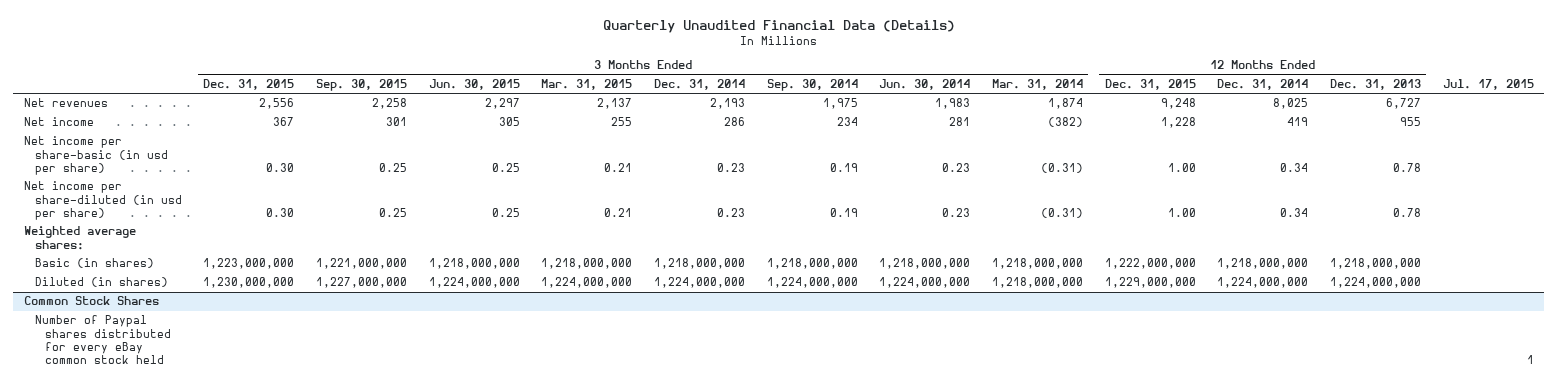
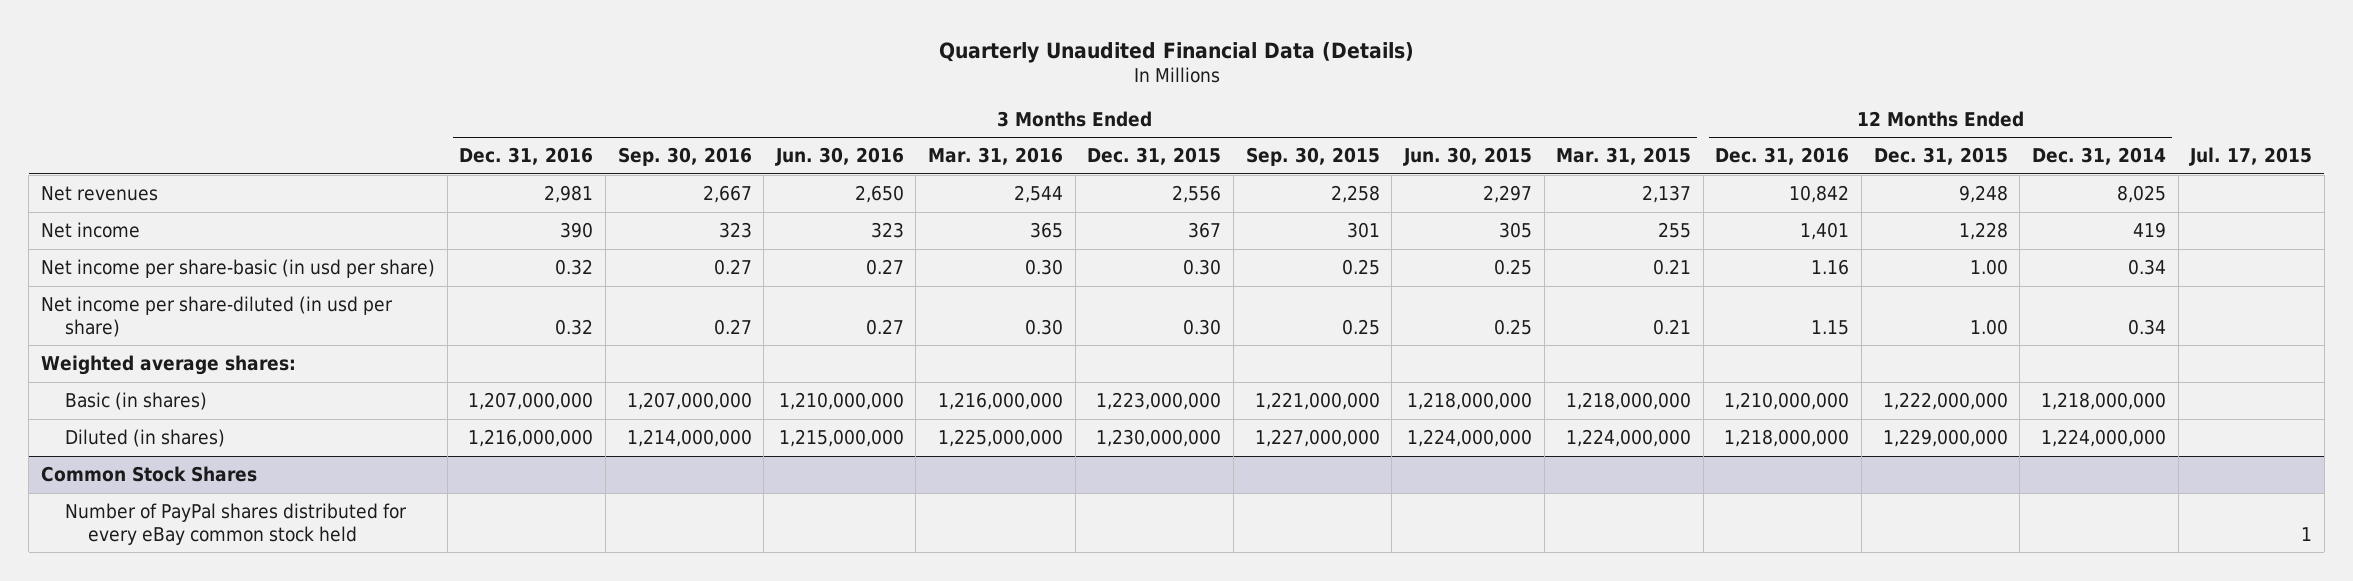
- | 3 Months Ended Dec. 31, 2015 | 3 Months Ended Sep. 30, 2015 | 3 Months Ended Jun. 30, 2015 | 3 Months Ended Mar. 31, 2015 | 3 Months Ended Dec. 31, 2014 | 3 Months Ended Sep. 30, 2014 | 3 Months Ended Jun. 30, 2014 | 3 Months Ended Mar. 31, 2014 | 12 Months Ended Dec. 31, 2015 | 12 Months Ended Dec. 31, 2014 | 12 Months Ended Dec. 31, 2013 | Jul. 17, 2015
+ | 3 Months Ended Dec. 31, 2016 | 3 Months Ended Sep. 30, 2016 | 3 Months Ended Jun. 30, 2016 | 3 Months Ended Mar. 31, 2016 | 3 Months Ended Dec. 31, 2015 | 3 Months Ended Sep. 30, 2015 | 3 Months Ended Jun. 30, 2015 | 3 Months Ended Mar. 31, 2015 | 12 Months Ended Dec. 31, 2016 | 12 Months Ended Dec. 31, 2015 | 12 Months Ended Dec. 31, 2014 | Jul. 17, 2015
@ Common Stock Shares
- Number of Paypal shares distributed for every eBay common stock held | | | | | | | | | | | | 1
+ Number of PayPal shares distributed for every eBay common stock held | | | | | | | | | | | | 1

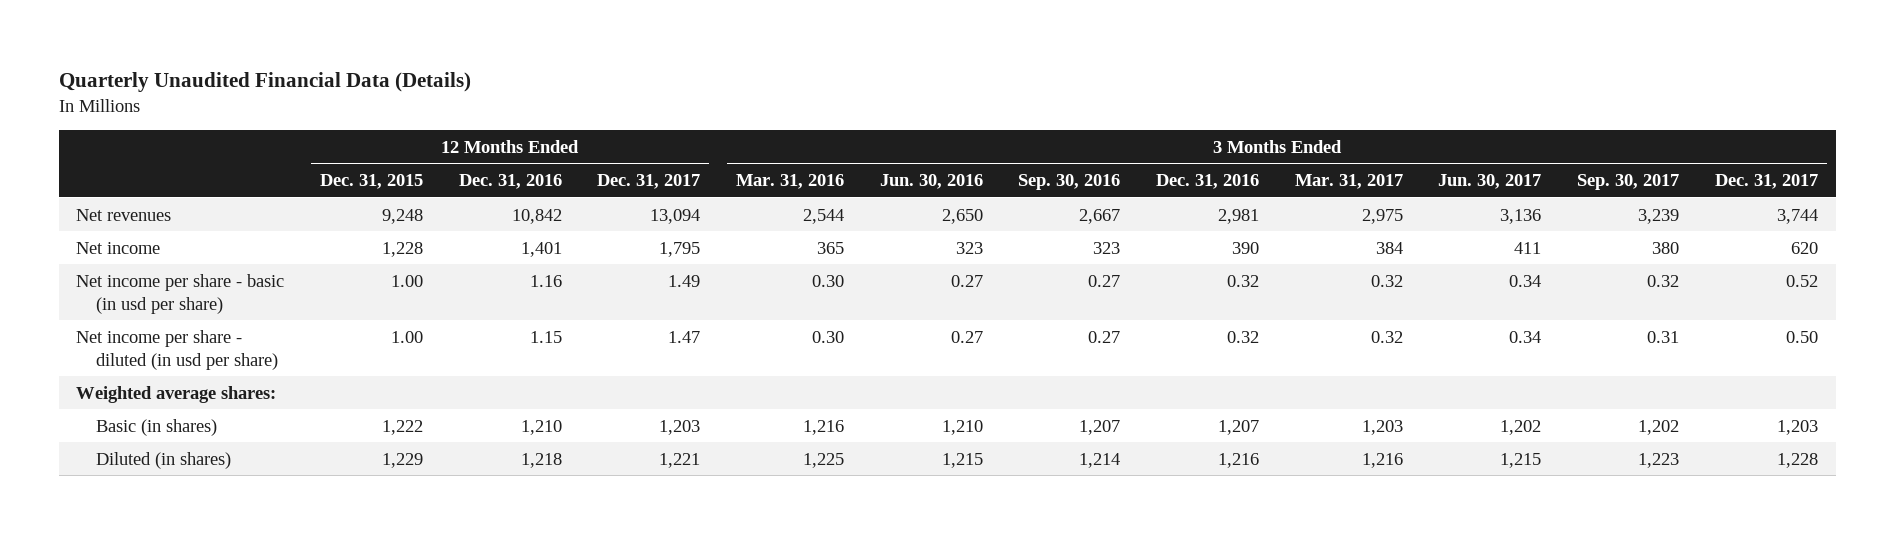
- | 3 Months Ended Dec. 31, 2016 | 3 Months Ended Sep. 30, 2016 | 3 Months Ended Jun. 30, 2016 | 3 Months Ended Mar. 31, 2016 | 3 Months Ended Dec. 31, 2015 | 3 Months Ended Sep. 30, 2015 | 3 Months Ended Jun. 30, 2015 | 3 Months Ended Mar. 31, 2015 | 12 Months Ended Dec. 31, 2016 | 12 Months Ended Dec. 31, 2015 | 12 Months Ended Dec. 31, 2014 | Jul. 17, 2015
+ | 12 Months Ended Dec. 31, 2015 | 12 Months Ended Dec. 31, 2016 | 12 Months Ended Dec. 31, 2017 | 3 Months Ended Mar. 31, 2016 | 3 Months Ended Jun. 30, 2016 | 3 Months Ended Sep. 30, 2016 | 3 Months Ended Dec. 31, 2016 | 3 Months Ended Mar. 31, 2017 | 3 Months Ended Jun. 30, 2017 | 3 Months Ended Sep. 30, 2017 | 3 Months Ended Dec. 31, 2017
- Net income per share-basic (in usd per share) | 0.32 | 0.27 | 0.27 | 0.30 | 0.30 | 0.25 | 0.25 | 0.21 | 1.16 | 1.00 | 0.34 |
- Net income per share-diluted (in usd per share) | 0.32 | 0.27 | 0.27 | 0.30 | 0.30 | 0.25 | 0.25 | 0.21 | 1.15 | 1.00 | 0.34 |
+ Net income per share - basic (in usd per share) | 1.00 | 1.16 | 1.49 | 0.30 | 0.27 | 0.27 | 0.32 | 0.32 | 0.34 | 0.32 | 0.52
+ Net income per share - diluted (in usd per share) | 1.00 | 1.15 | 1.47 | 0.30 | 0.27 | 0.27 | 0.32 | 0.32 | 0.34 | 0.31 | 0.50
- Basic (in shares) | 1,207,000,000 | 1,207,000,000 | 1,210,000,000 | 1,216,000,000 | 1,223,000,000 | 1,221,000,000 | 1,218,000,000 | 1,218,000,000 | 1,210,000,000 | 1,222,000,000 | 1,218,000,000 |
- Diluted (in shares) | 1,216,000,000 | 1,214,000,000 | 1,215,000,000 | 1,225,000,000 | 1,230,000,000 | 1,227,000,000 | 1,224,000,000 | 1,224,000,000 | 1,218,000,000 | 1,229,000,000 | 1,224,000,000 |
- Common Stock Shares
- Number of PayPal shares distributed for every eBay common stock held | | | | | | | | | | | | 1
+ Basic (in shares) | 1,222 | 1,210 | 1,203 | 1,216 | 1,210 | 1,207 | 1,207 | 1,203 | 1,202 | 1,202 | 1,203
+ Diluted (in shares) | 1,229 | 1,218 | 1,221 | 1,225 | 1,215 | 1,214 | 1,216 | 1,216 | 1,215 | 1,223 | 1,228

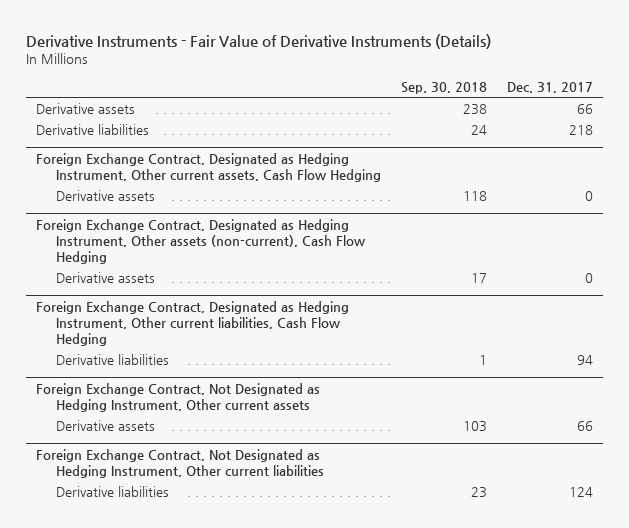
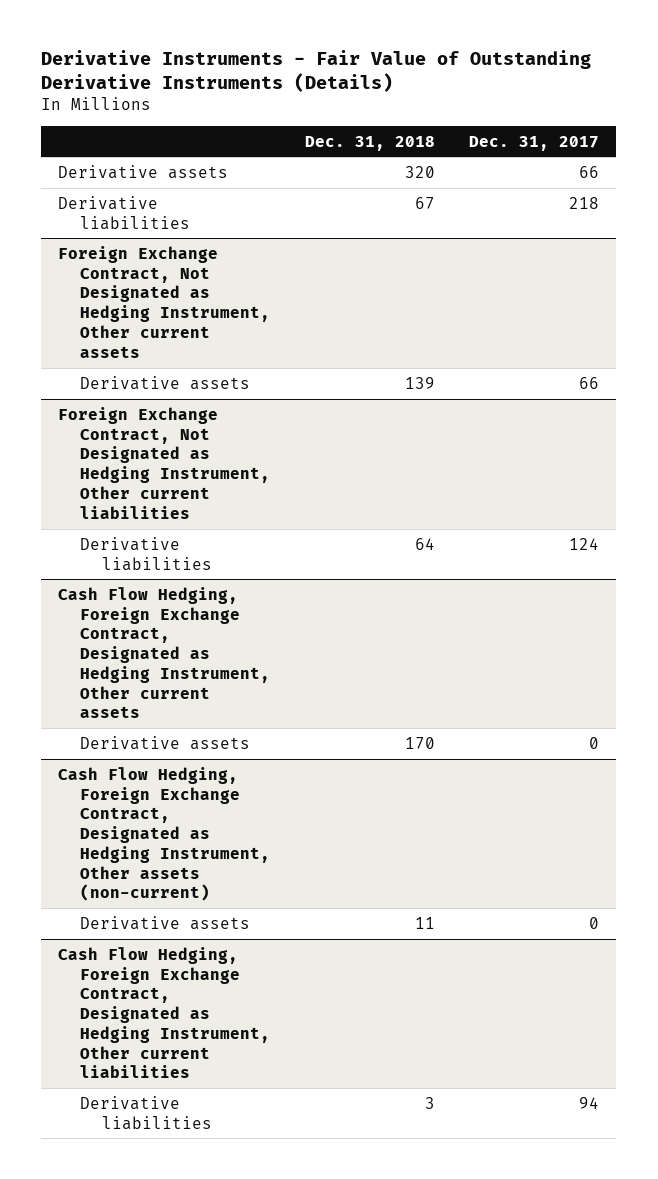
- Derivative Instruments - Fair Value of Derivative Instruments (Details)
+ Derivative Instruments - Fair Value of Outstanding Derivative Instruments (Details)
- | Sep. 30, 2018 | Dec. 31, 2017
+ | Dec. 31, 2018 | Dec. 31, 2017
- Foreign Exchange Contract, Designated as Hedging Instrument, Other current assets, Cash Flow Hedging
- Derivative assets | 118 | 0
- Foreign Exchange Contract, Designated as Hedging Instrument, Other assets (non-current), Cash Flow Hedging
- Derivative assets | 17 | 0
- Foreign Exchange Contract, Designated as Hedging Instrument, Other current liabilities, Cash Flow Hedging
- Derivative liabilities | 1 | 94
+ Cash Flow Hedging, Foreign Exchange Contract, Designated as Hedging Instrument, Other current assets
+ Derivative assets | 170 | 0
+ Cash Flow Hedging, Foreign Exchange Contract, Designated as Hedging Instrument, Other assets (non-current)
+ Derivative assets | 11 | 0
+ Cash Flow Hedging, Foreign Exchange Contract, Designated as Hedging Instrument, Other current liabilities
+ Derivative liabilities | 3 | 94

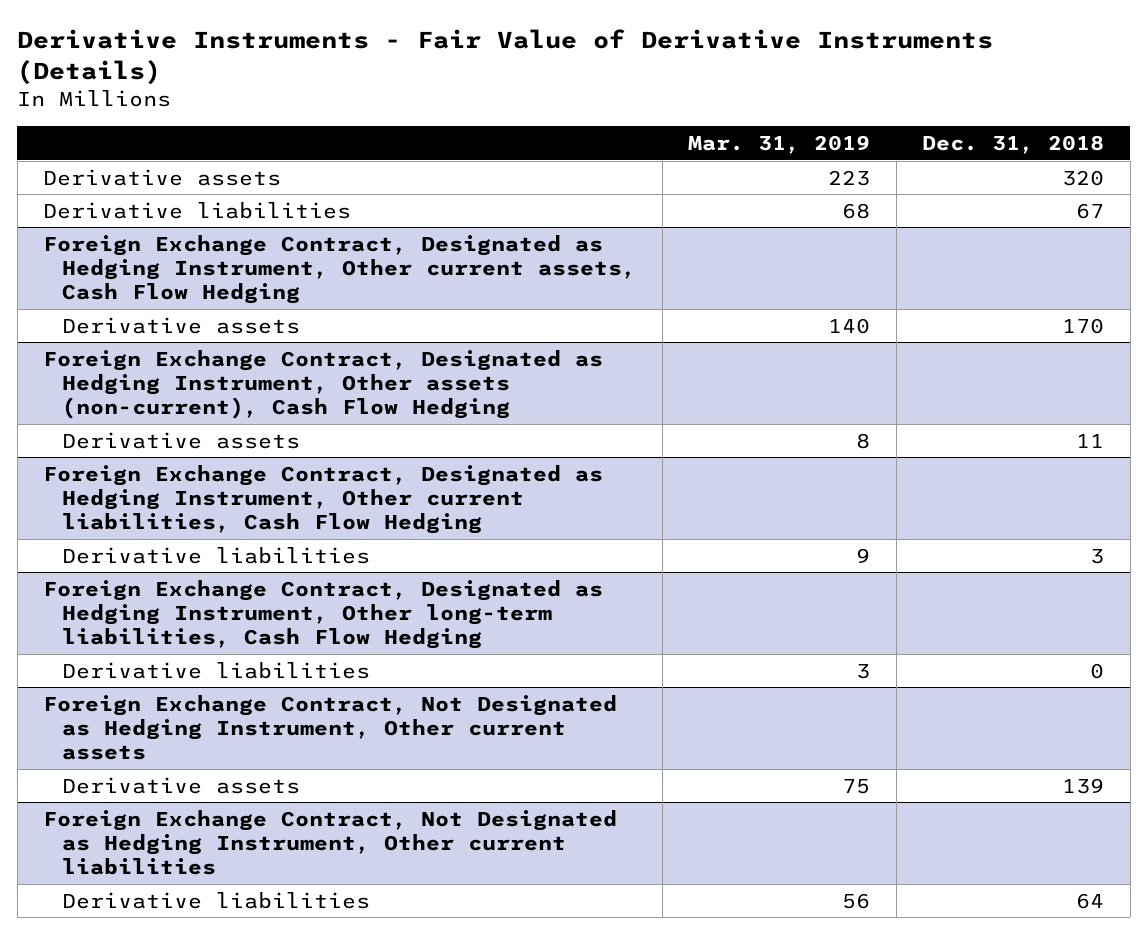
- Derivative Instruments - Fair Value of Outstanding Derivative Instruments (Details)
+ Derivative Instruments - Fair Value of Derivative Instruments (Details)
- | Dec. 31, 2018 | Dec. 31, 2017
+ | Mar. 31, 2019 | Dec. 31, 2018
+ Foreign Exchange Contract, Designated as Hedging Instrument, Other current assets, Cash Flow Hedging
+ Derivative assets | 140 | 170
+ Foreign Exchange Contract, Designated as Hedging Instrument, Other assets (non-current), Cash Flow Hedging
+ Derivative assets | 8 | 11
+ Foreign Exchange Contract, Designated as Hedging Instrument, Other current liabilities, Cash Flow Hedging
+ Derivative liabilities | 9 | 3
+ Foreign Exchange Contract, Designated as Hedging Instrument, Other long-term liabilities, Cash Flow Hedging
+ Derivative liabilities | 3 | 0
- Cash Flow Hedging, Foreign Exchange Contract, Designated as Hedging Instrument, Other current assets
- Derivative assets | 170 | 0
- Cash Flow Hedging, Foreign Exchange Contract, Designated as Hedging Instrument, Other assets (non-current)
- Derivative assets | 11 | 0
- Cash Flow Hedging, Foreign Exchange Contract, Designated as Hedging Instrument, Other current liabilities
- Derivative liabilities | 3 | 94

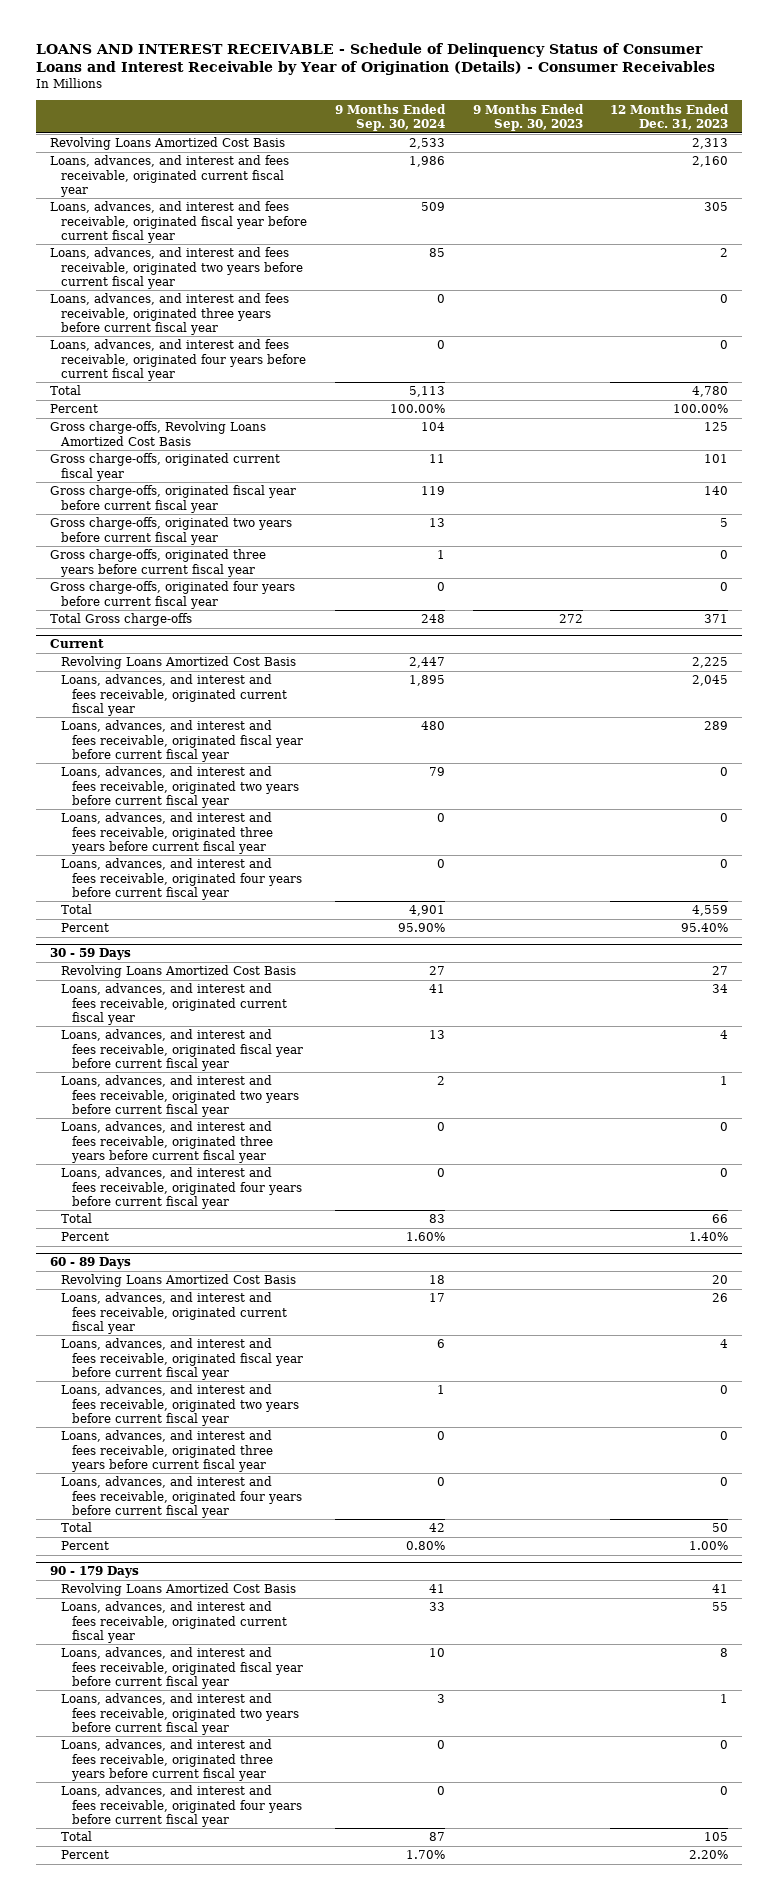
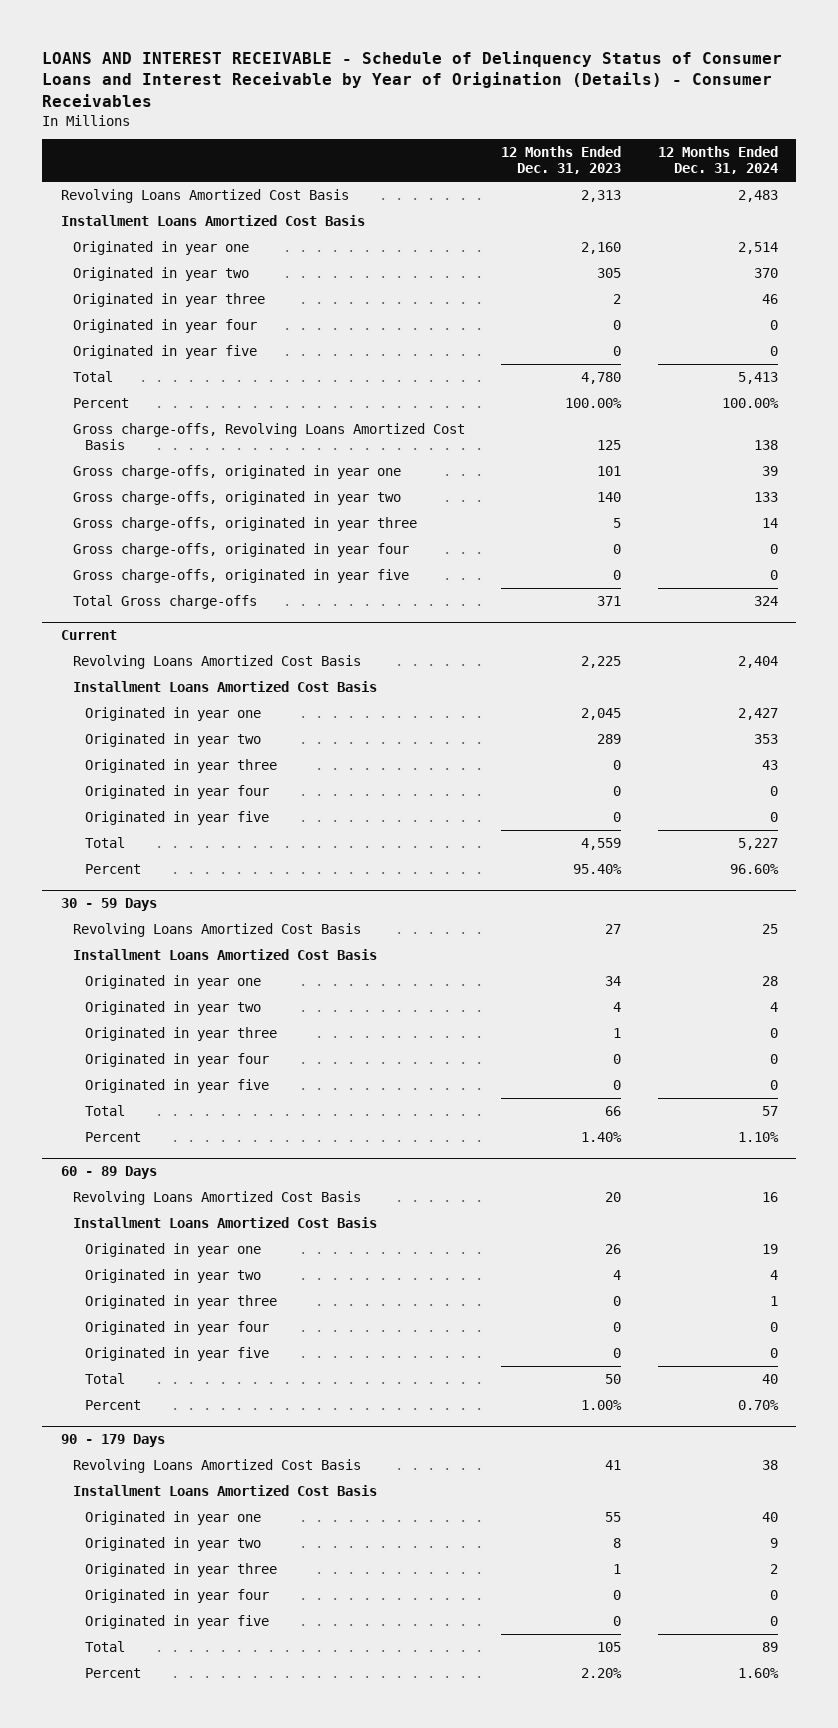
- | 9 Months Ended Sep. 30, 2024 | 9 Months Ended Sep. 30, 2023 | 12 Months Ended Dec. 31, 2023
+ | 12 Months Ended Dec. 31, 2023 | 12 Months Ended Dec. 31, 2024
- Loans, advances, and interest and fees receivable, originated current fiscal year | 1,986 | | 2,160
- Loans, advances, and interest and fees receivable, originated fiscal year before current fiscal year | 509 | | 305
- Loans, advances, and interest and fees receivable, originated two years before current fiscal year | 85 | | 2
- Loans, advances, and interest and fees receivable, originated three years before current fiscal year | 0 | | 0
- Loans, advances, and interest and fees receivable, originated four years before current fiscal year | 0 | | 0
+ Installment Loans Amortized Cost Basis
+ Originated in year one | 2,160 | 2,514
+ Originated in year two | 305 | 370
+ Originated in year three | 2 | 46
+ Originated in year four | 0 | 0
+ Originated in year five | 0 | 0
- Gross charge-offs, originated current fiscal year | 11 | | 101
- Gross charge-offs, originated fiscal year before current fiscal year | 119 | | 140
- Gross charge-offs, originated two years before current fiscal year | 13 | | 5
- Gross charge-offs, originated three years before current fiscal year | 1 | | 0
- Gross charge-offs, originated four years before current fiscal year | 0 | | 0
+ Gross charge-offs, originated in year one | 101 | 39
+ Gross charge-offs, originated in year two | 140 | 133
+ Gross charge-offs, originated in year three | 5 | 14
+ Gross charge-offs, originated in year four | 0 | 0
+ Gross charge-offs, originated in year five | 0 | 0
@ Current
- Loans, advances, and interest and fees receivable, originated current fiscal year | 1,895 | | 2,045
- Loans, advances, and interest and fees receivable, originated fiscal year before current fiscal year | 480 | | 289
- Loans, advances, and interest and fees receivable, originated two years before current fiscal year | 79 | | 0
- Loans, advances, and interest and fees receivable, originated three years before current fiscal year | 0 | | 0
- Loans, advances, and interest and fees receivable, originated four years before current fiscal year | 0 | | 0
+ Installment Loans Amortized Cost Basis
+ Originated in year one | 2,045 | 2,427
+ Originated in year two | 289 | 353
+ Originated in year three | 0 | 43
+ Originated in year four | 0 | 0
+ Originated in year five | 0 | 0
@ 30 - 59 Days
- Loans, advances, and interest and fees receivable, originated current fiscal year | 41 | | 34
- Loans, advances, and interest and fees receivable, originated fiscal year before current fiscal year | 13 | | 4
- Loans, advances, and interest and fees receivable, originated two years before current fiscal year | 2 | | 1
- Loans, advances, and interest and fees receivable, originated three years before current fiscal year | 0 | | 0
- Loans, advances, and interest and fees receivable, originated four years before current fiscal year | 0 | | 0
+ Installment Loans Amortized Cost Basis
+ Originated in year one | 34 | 28
+ Originated in year two | 4 | 4
+ Originated in year three | 1 | 0
+ Originated in year four | 0 | 0
+ Originated in year five | 0 | 0
@ 60 - 89 Days
- Loans, advances, and interest and fees receivable, originated current fiscal year | 17 | | 26
- Loans, advances, and interest and fees receivable, originated fiscal year before current fiscal year | 6 | | 4
- Loans, advances, and interest and fees receivable, originated two years before current fiscal year | 1 | | 0
- Loans, advances, and interest and fees receivable, originated three years before current fiscal year | 0 | | 0
- Loans, advances, and interest and fees receivable, originated four years before current fiscal year | 0 | | 0
+ Installment Loans Amortized Cost Basis
+ Originated in year one | 26 | 19
+ Originated in year two | 4 | 4
+ Originated in year three | 0 | 1
+ Originated in year four | 0 | 0
+ Originated in year five | 0 | 0
@ 90 - 179 Days
- Loans, advances, and interest and fees receivable, originated current fiscal year | 33 | | 55
- Loans, advances, and interest and fees receivable, originated fiscal year before current fiscal year | 10 | | 8
- Loans, advances, and interest and fees receivable, originated two years before current fiscal year | 3 | | 1
- Loans, advances, and interest and fees receivable, originated three years before current fiscal year | 0 | | 0
- Loans, advances, and interest and fees receivable, originated four years before current fiscal year | 0 | | 0
+ Installment Loans Amortized Cost Basis
+ Originated in year one | 55 | 40
+ Originated in year two | 8 | 9
+ Originated in year three | 1 | 2
+ Originated in year four | 0 | 0
+ Originated in year five | 0 | 0

